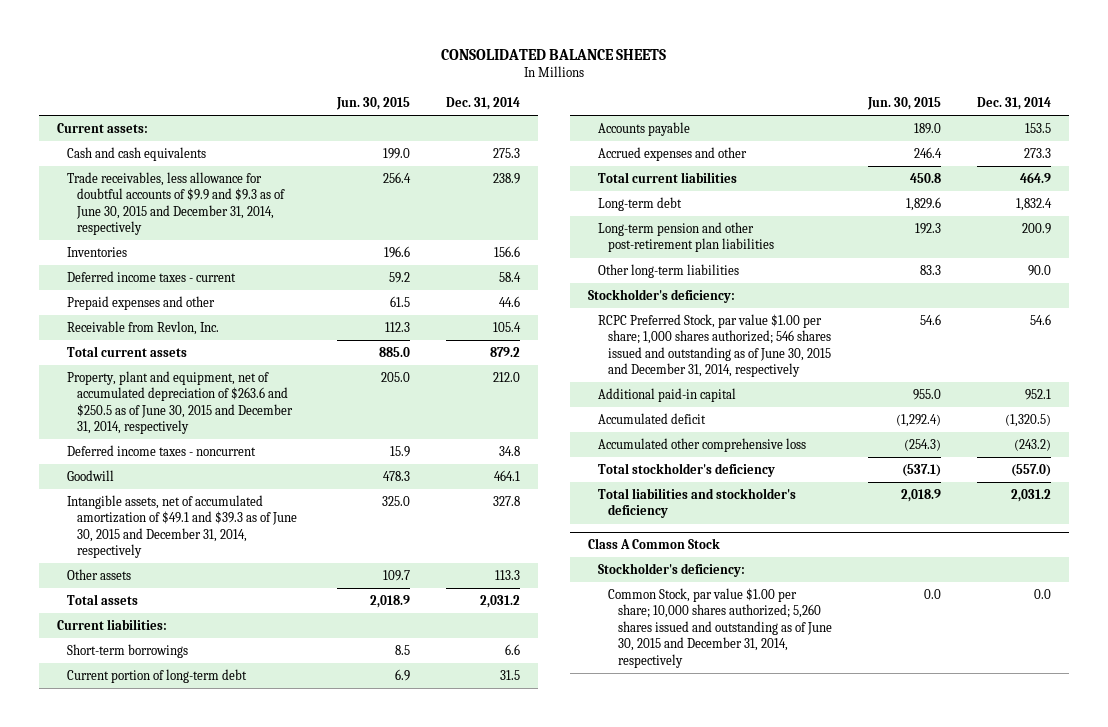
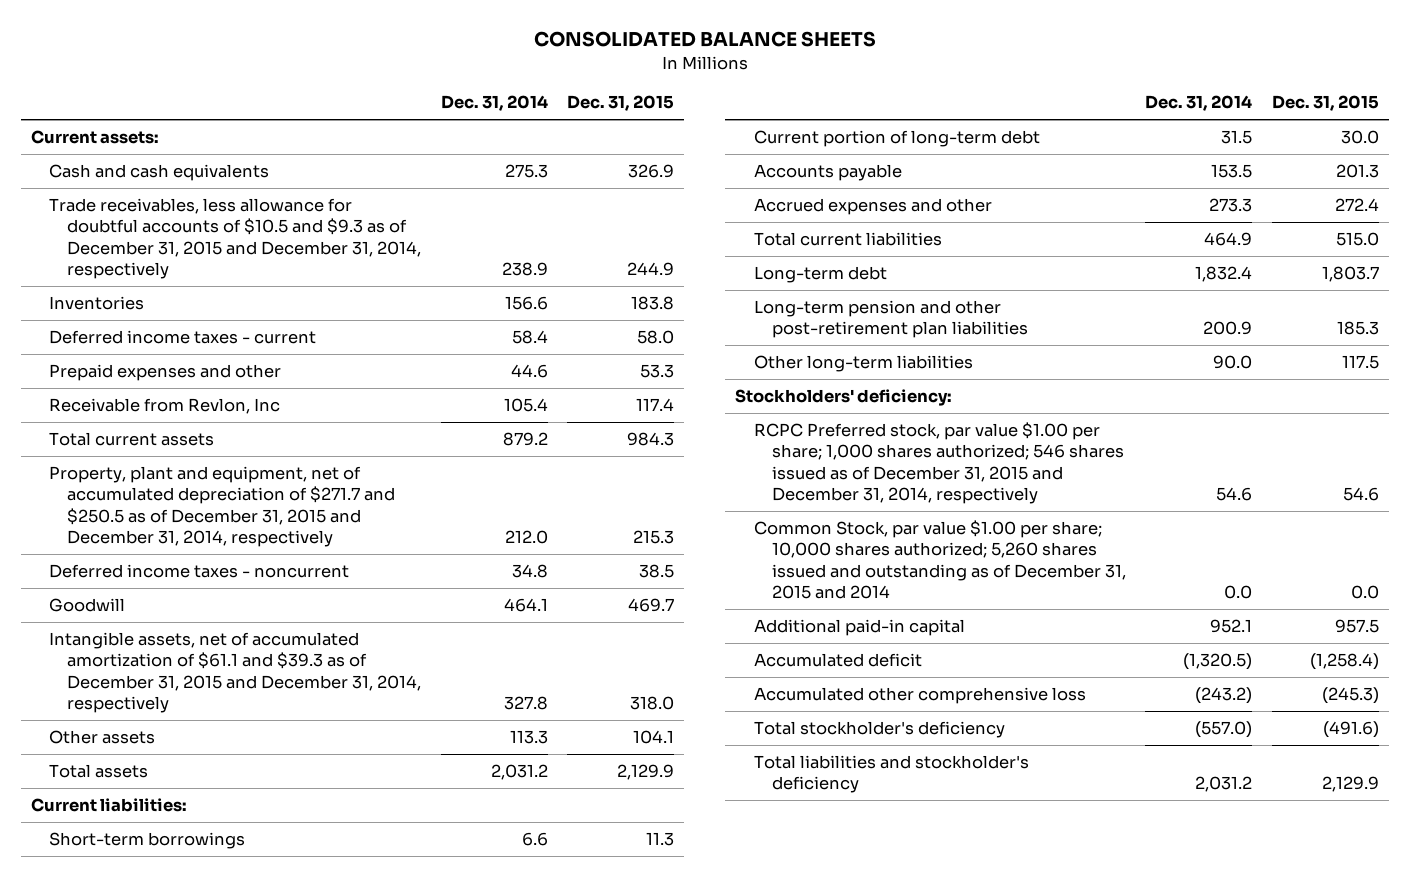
- | Jun. 30, 2015 | Dec. 31, 2014
+ | Dec. 31, 2014 | Dec. 31, 2015
- Trade receivables, less allowance for doubtful accounts of $9.9 and $9.3 as of June 30, 2015 and December 31, 2014, respectively | 256.4 | 238.9
+ Trade receivables, less allowance for doubtful accounts of $10.5 and $9.3 as of December 31, 2015 and December 31, 2014, respectively | 238.9 | 244.9
- Receivable from Revlon, Inc. | 112.3 | 105.4
+ Receivable from Revlon, Inc | 105.4 | 117.4
- Property, plant and equipment, net of accumulated depreciation of $263.6 and $250.5 as of June 30, 2015 and December 31, 2014, respectively | 205.0 | 212.0
+ Property, plant and equipment, net of accumulated depreciation of $271.7 and $250.5 as of December 31, 2015 and December 31, 2014, respectively | 212.0 | 215.3
- Intangible assets, net of accumulated amortization of $49.1 and $39.3 as of June 30, 2015 and December 31, 2014, respectively | 325.0 | 327.8
+ Intangible assets, net of accumulated amortization of $61.1 and $39.3 as of December 31, 2015 and December 31, 2014, respectively | 327.8 | 318.0
- Stockholder's deficiency:
- RCPC Preferred Stock, par value $1.00 per share; 1,000 shares authorized; 546 shares issued and outstanding as of June 30, 2015 and December 31, 2014, respectively | 54.6 | 54.6
+ Stockholders' deficiency:
+ RCPC Preferred stock, par value $1.00 per share; 1,000 shares authorized; 546 shares issued as of December 31, 2015 and December 31, 2014, respectively | 54.6 | 54.6
+ Common Stock, par value $1.00 per share; 10,000 shares authorized; 5,260 shares issued and outstanding as of December 31, 2015 and 2014 | 0.0 | 0.0
- Class A Common Stock
- Stockholder's deficiency:
- Common Stock, par value $1.00 per share; 10,000 shares authorized; 5,260 shares issued and outstanding as of June 30, 2015 and December 31, 2014, respectively | 0.0 | 0.0

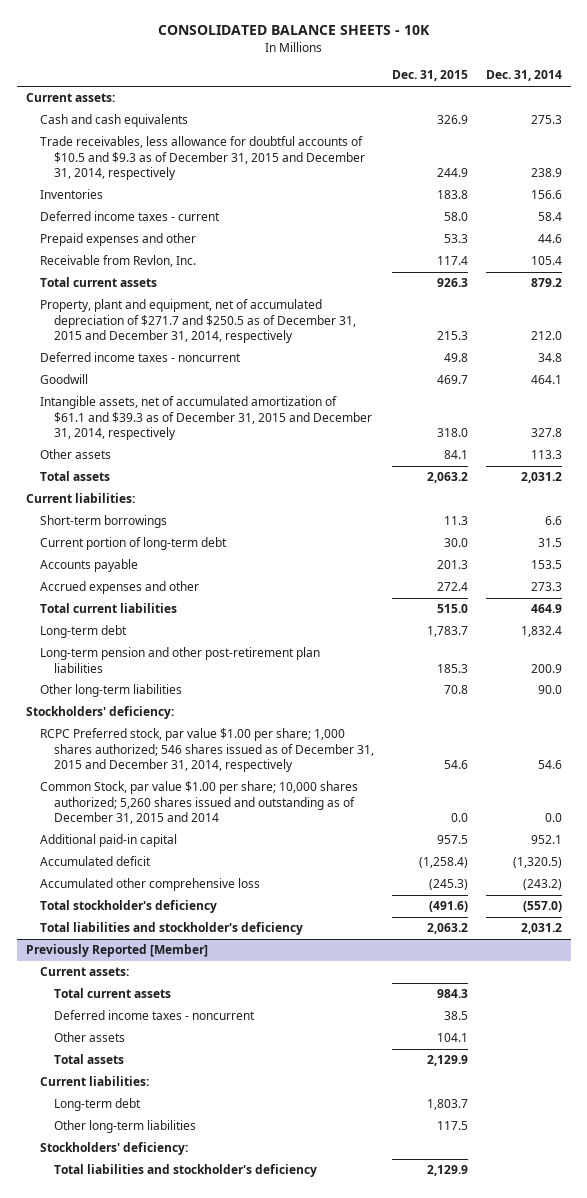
- CONSOLIDATED BALANCE SHEETS
+ CONSOLIDATED BALANCE SHEETS - 10K
- | Dec. 31, 2014 | Dec. 31, 2015
+ | Dec. 31, 2015 | Dec. 31, 2014
- Receivable from Revlon, Inc | 105.4 | 117.4
- Total current assets | 879.2 | 984.3
+ Receivable from Revlon, Inc. | 117.4 | 105.4
+ Total current assets | 926.3 | 879.2
- Deferred income taxes - noncurrent | 34.8 | 38.5
+ Deferred income taxes - noncurrent | 49.8 | 34.8
- Other assets | 113.3 | 104.1
- Total assets | 2,031.2 | 2,129.9
+ Other assets | 84.1 | 113.3
+ Total assets | 2,063.2 | 2,031.2
- Long-term debt | 1,832.4 | 1,803.7
+ Long-term debt | 1,783.7 | 1,832.4
- Other long-term liabilities | 90.0 | 117.5
+ Other long-term liabilities | 70.8 | 90.0
- Total liabilities and stockholder's deficiency | 2,031.2 | 2,129.9
+ Total liabilities and stockholder's deficiency | 2,063.2 | 2,031.2
+ Previously Reported [Member]
+ Current assets:
+ Total current assets | 984.3 |
+ Deferred income taxes - noncurrent | 38.5 |
+ Other assets | 104.1 |
+ Total assets | 2,129.9 |
+ Current liabilities:
+ Long-term debt | 1,803.7 |
+ Other long-term liabilities | 117.5 |
+ Stockholders' deficiency:
+ Total liabilities and stockholder's deficiency | 2,129.9 |

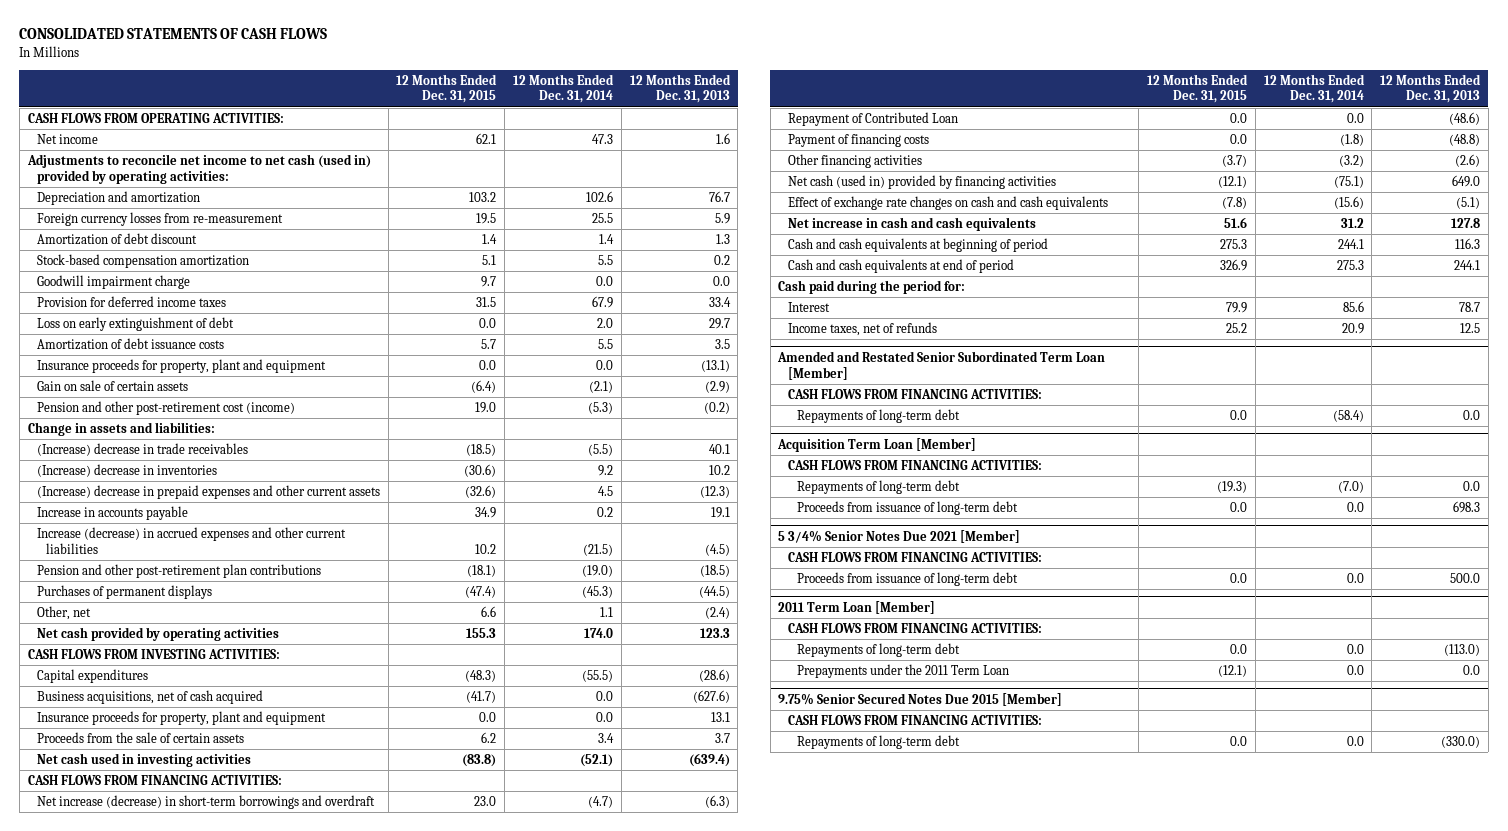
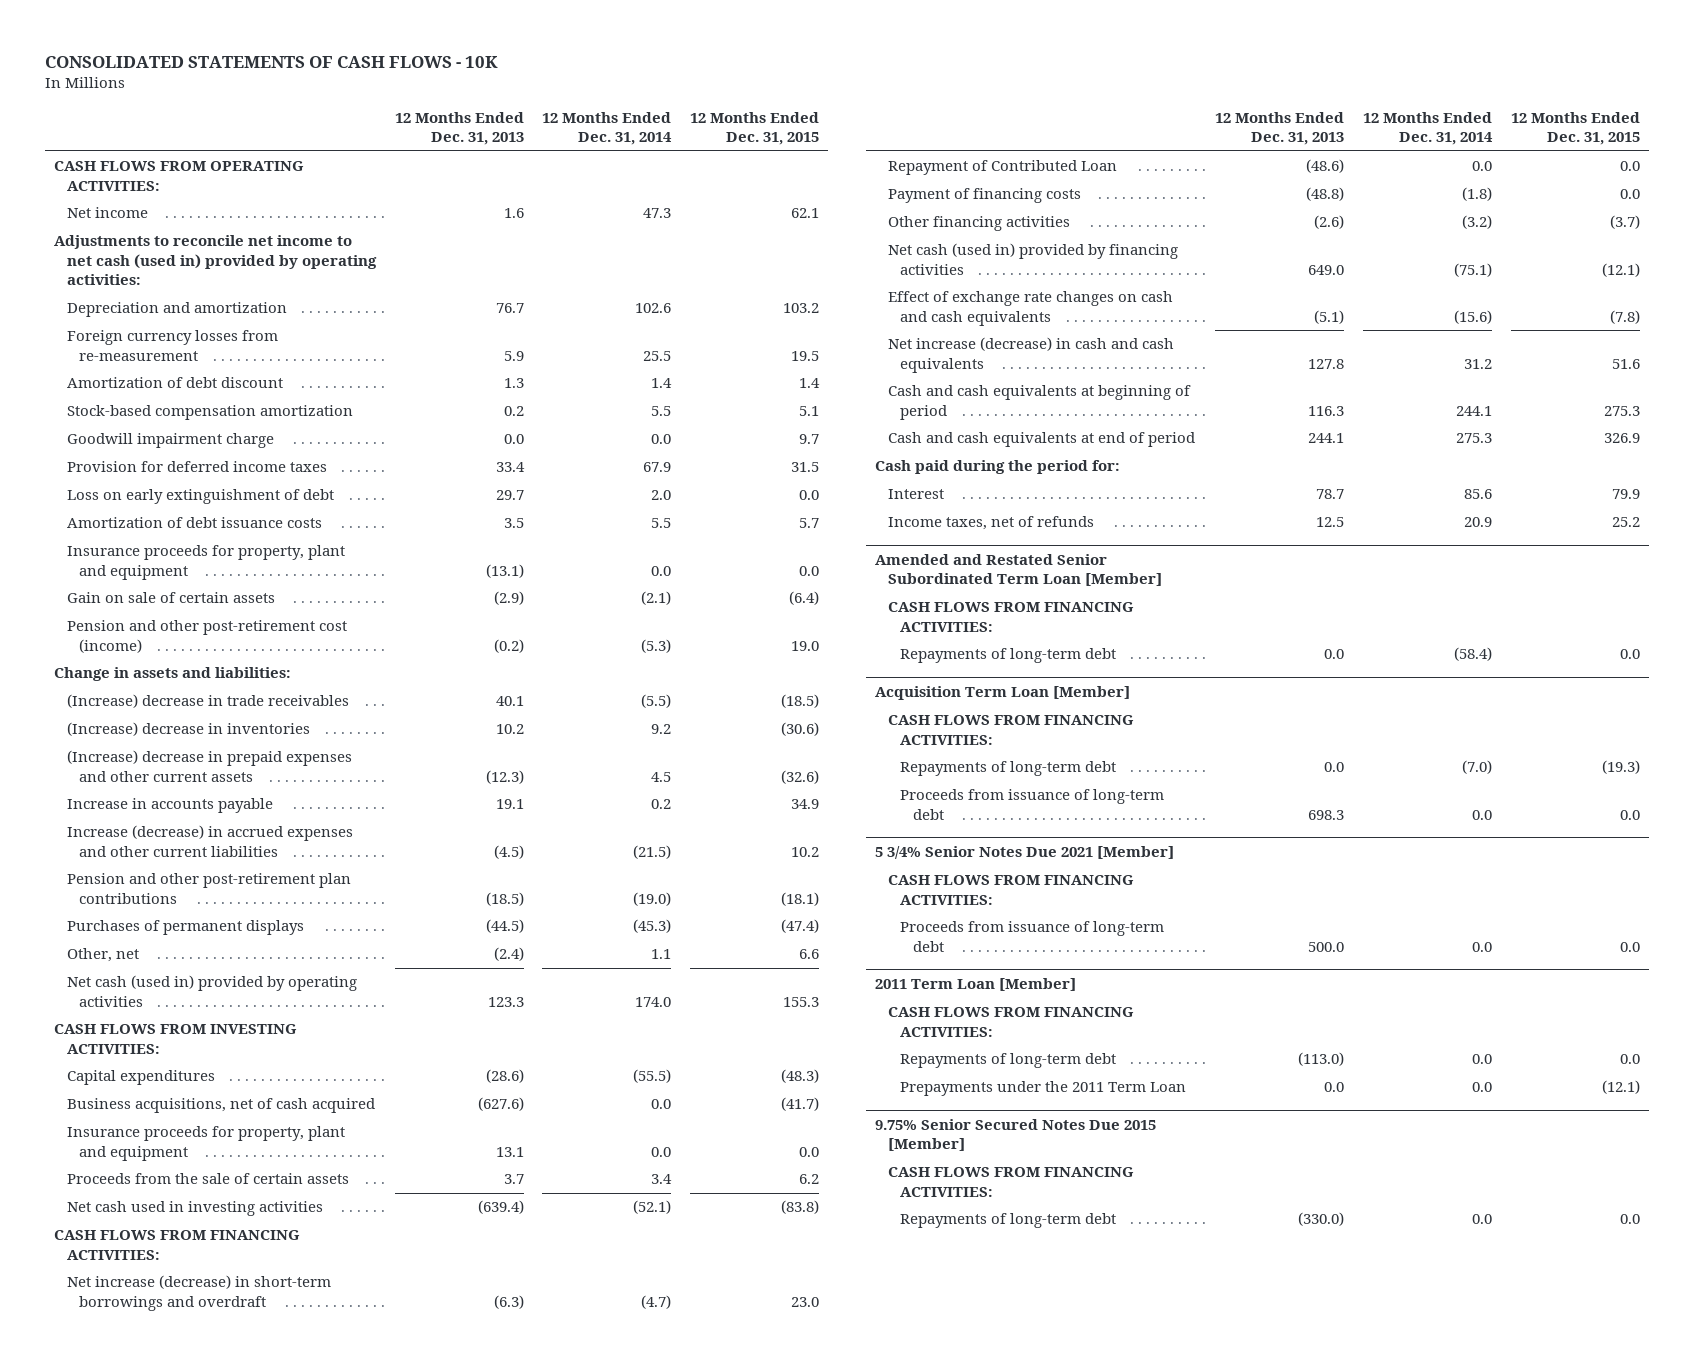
- CONSOLIDATED STATEMENTS OF CASH FLOWS
+ CONSOLIDATED STATEMENTS OF CASH FLOWS - 10K
- | 12 Months Ended Dec. 31, 2015 | 12 Months Ended Dec. 31, 2014 | 12 Months Ended Dec. 31, 2013
+ | 12 Months Ended Dec. 31, 2013 | 12 Months Ended Dec. 31, 2014 | 12 Months Ended Dec. 31, 2015
- Net cash provided by operating activities | 155.3 | 174.0 | 123.3
+ Net cash (used in) provided by operating activities | 123.3 | 174.0 | 155.3
- Net increase in cash and cash equivalents | 51.6 | 31.2 | 127.8
+ Net increase (decrease) in cash and cash equivalents | 127.8 | 31.2 | 51.6

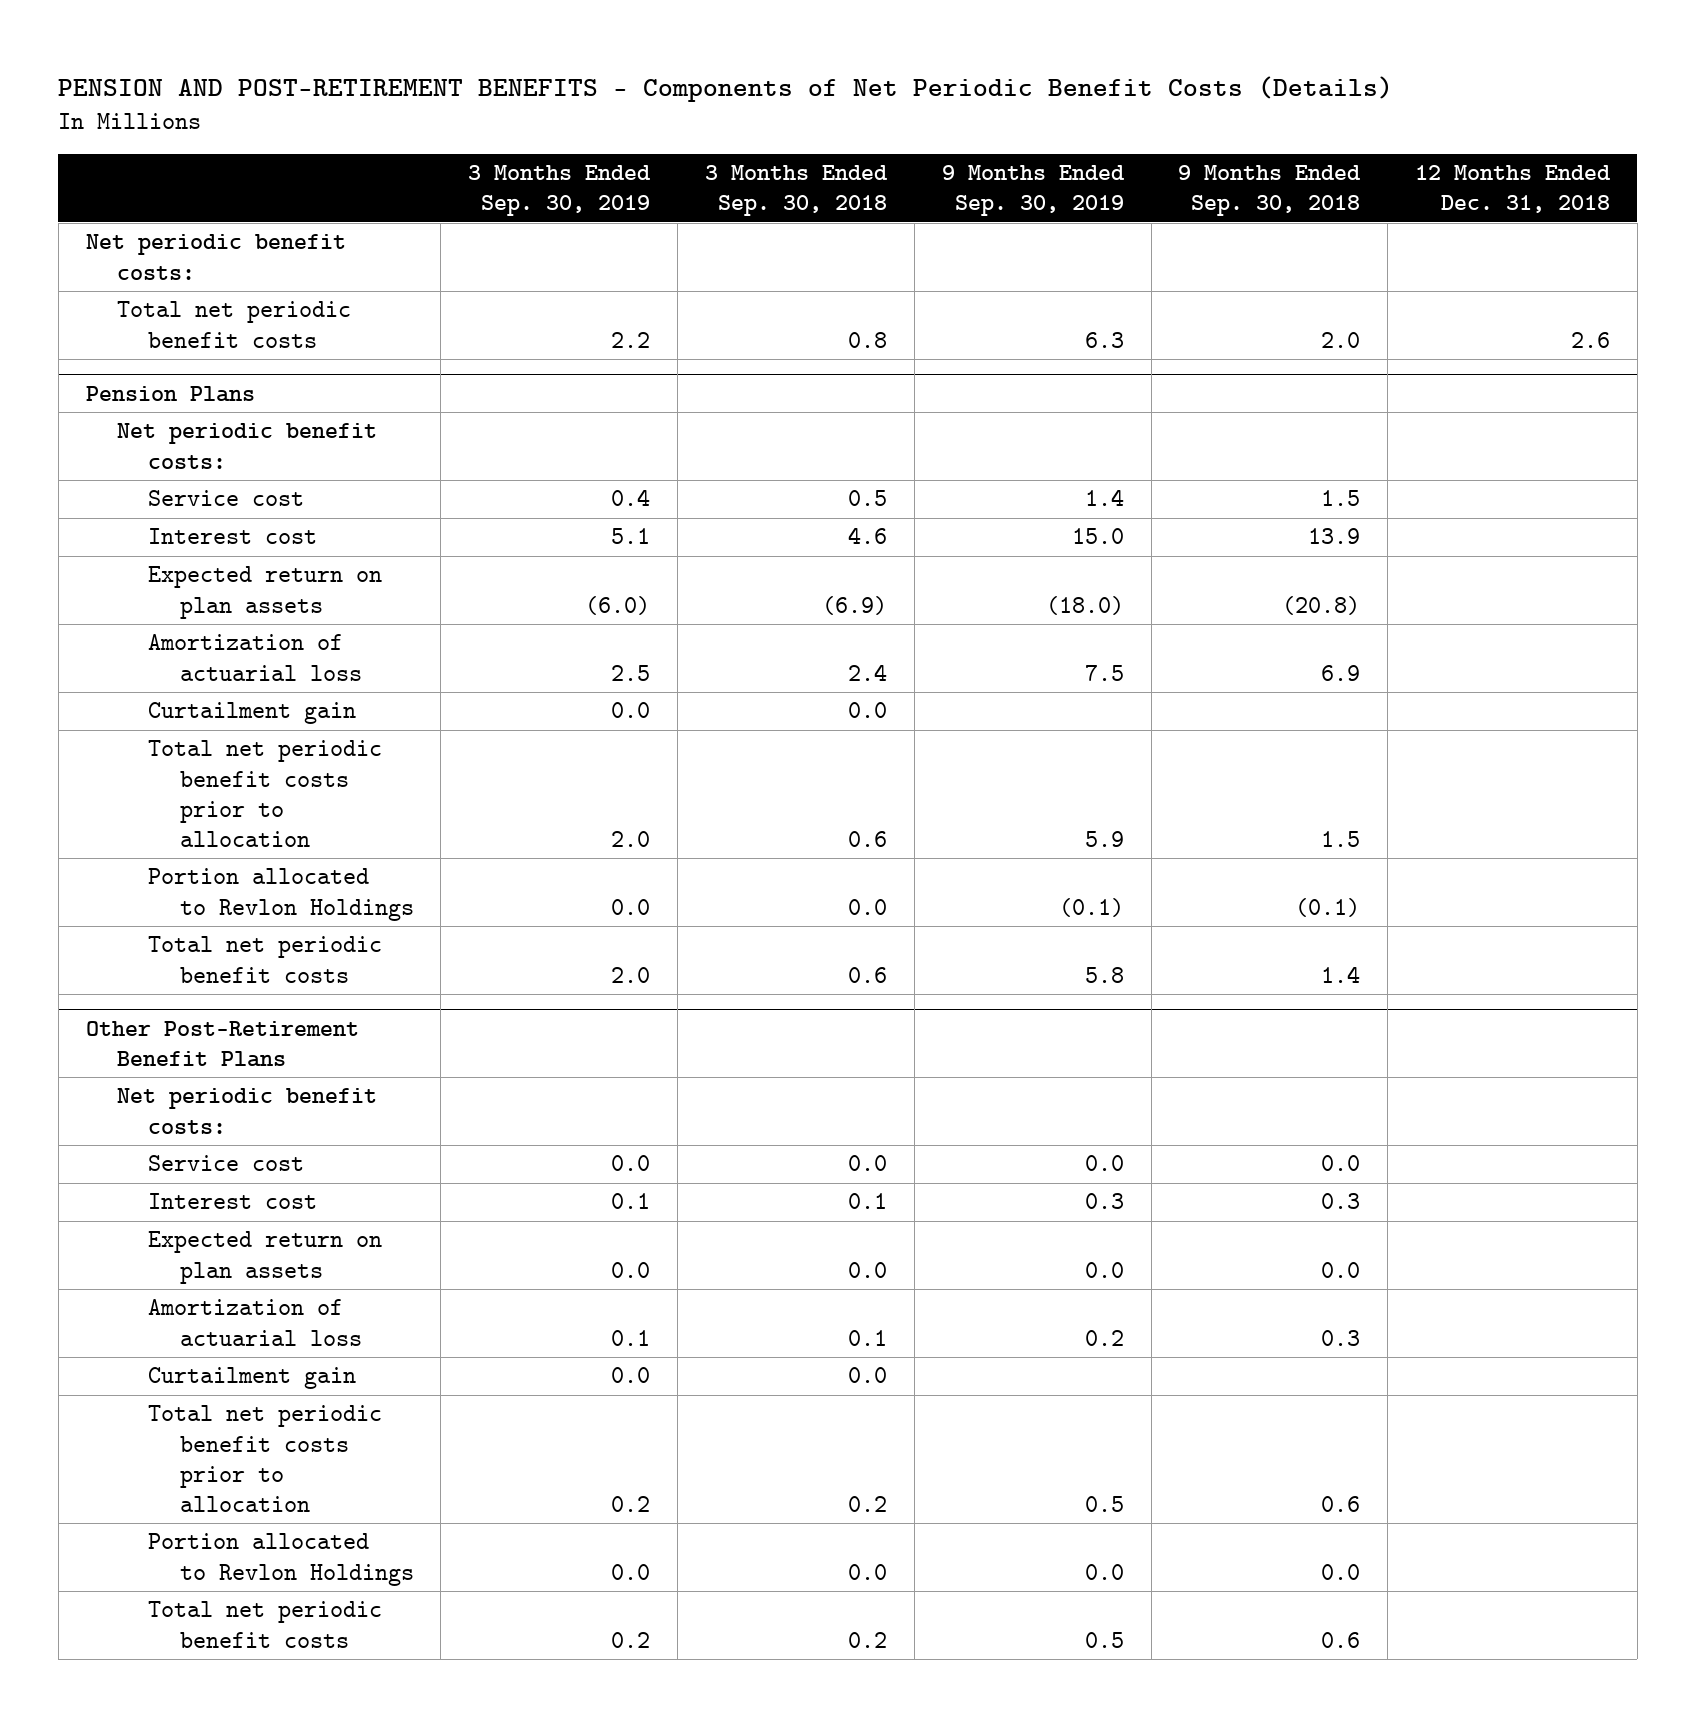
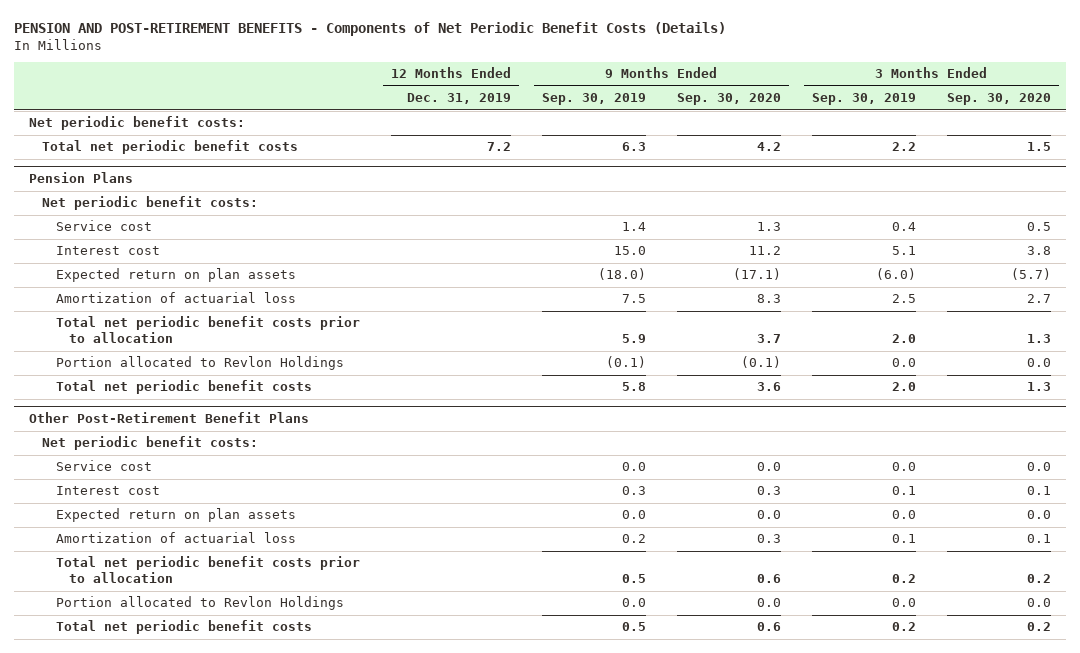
- | 3 Months Ended Sep. 30, 2019 | 3 Months Ended Sep. 30, 2018 | 9 Months Ended Sep. 30, 2019 | 9 Months Ended Sep. 30, 2018 | 12 Months Ended Dec. 31, 2018
+ | 12 Months Ended Dec. 31, 2019 | 9 Months Ended Sep. 30, 2019 | 9 Months Ended Sep. 30, 2020 | 3 Months Ended Sep. 30, 2019 | 3 Months Ended Sep. 30, 2020
@ Pension Plans
- Curtailment gain | 0.0 | 0.0 | | |
@ Other Post-Retirement Benefit Plans
- Curtailment gain | 0.0 | 0.0 | | |

